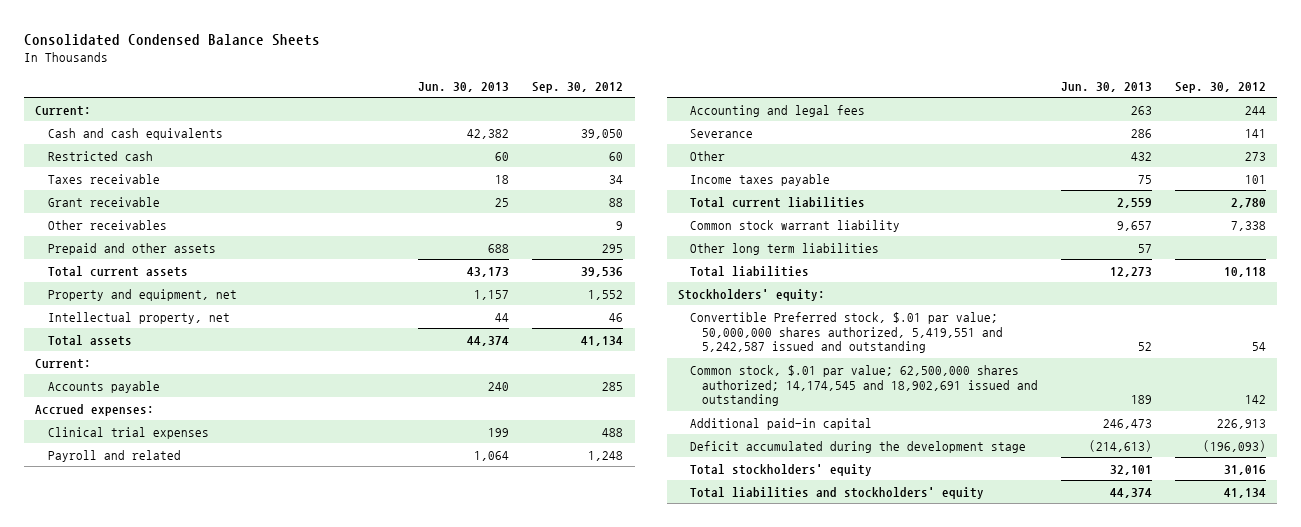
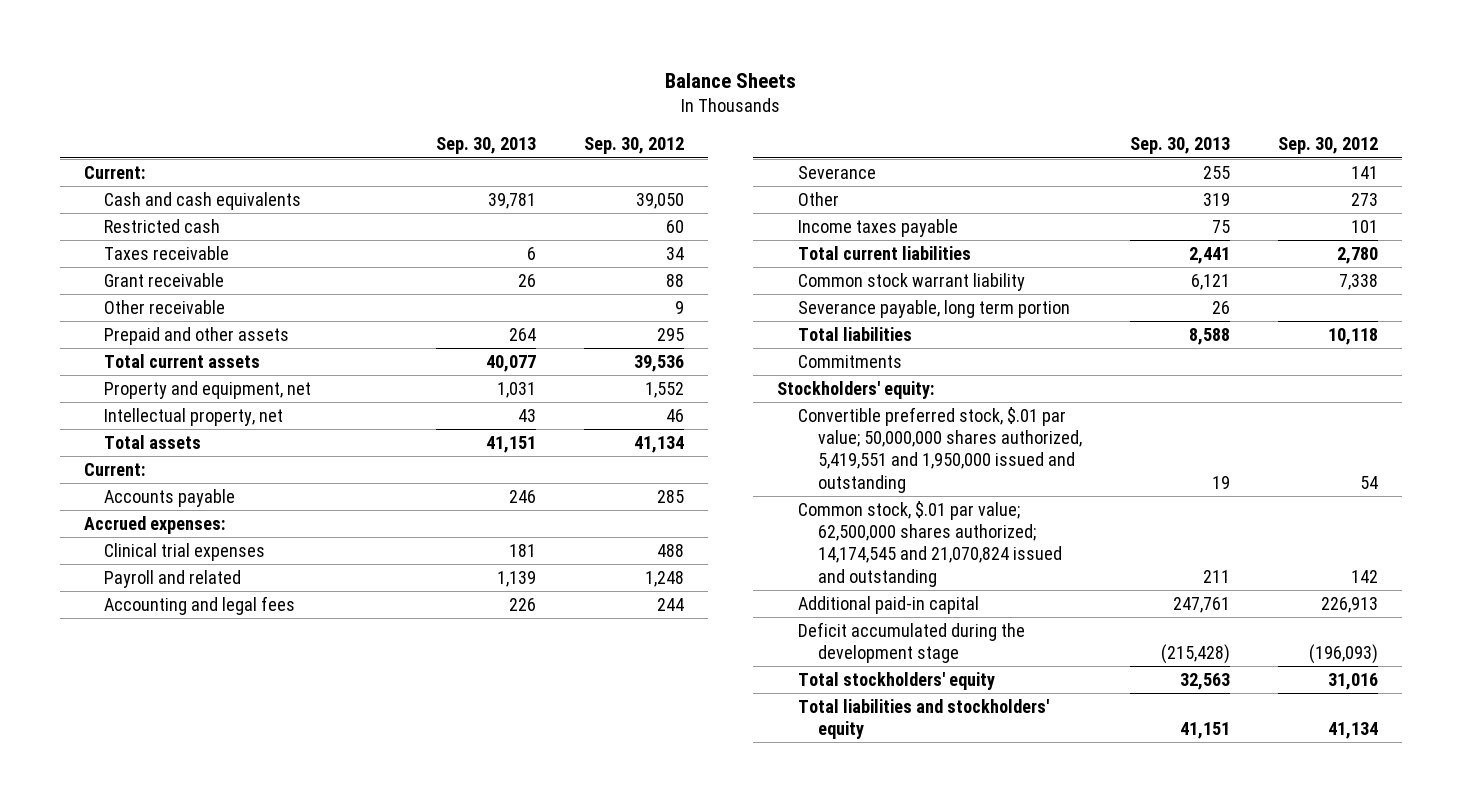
- Consolidated Condensed Balance Sheets
+ Balance Sheets
- | Jun. 30, 2013 | Sep. 30, 2012
+ | Sep. 30, 2013 | Sep. 30, 2012
- Other receivables | | 9
+ Other receivable | | 9
- Other long term liabilities | 57 |
+ Severance payable, long term portion | 26 |
+ Commitments
- Convertible Preferred stock, $.01 par value; 50,000,000 shares authorized, 5,419,551 and 5,242,587 issued and outstanding | 52 | 54
- Common stock, $.01 par value; 62,500,000 shares authorized; 14,174,545 and 18,902,691 issued and outstanding | 189 | 142
+ Convertible preferred stock, $.01 par value; 50,000,000 shares authorized, 5,419,551 and 1,950,000 issued and outstanding | 19 | 54
+ Common stock, $.01 par value; 62,500,000 shares authorized; 14,174,545 and 21,070,824 issued and outstanding | 211 | 142

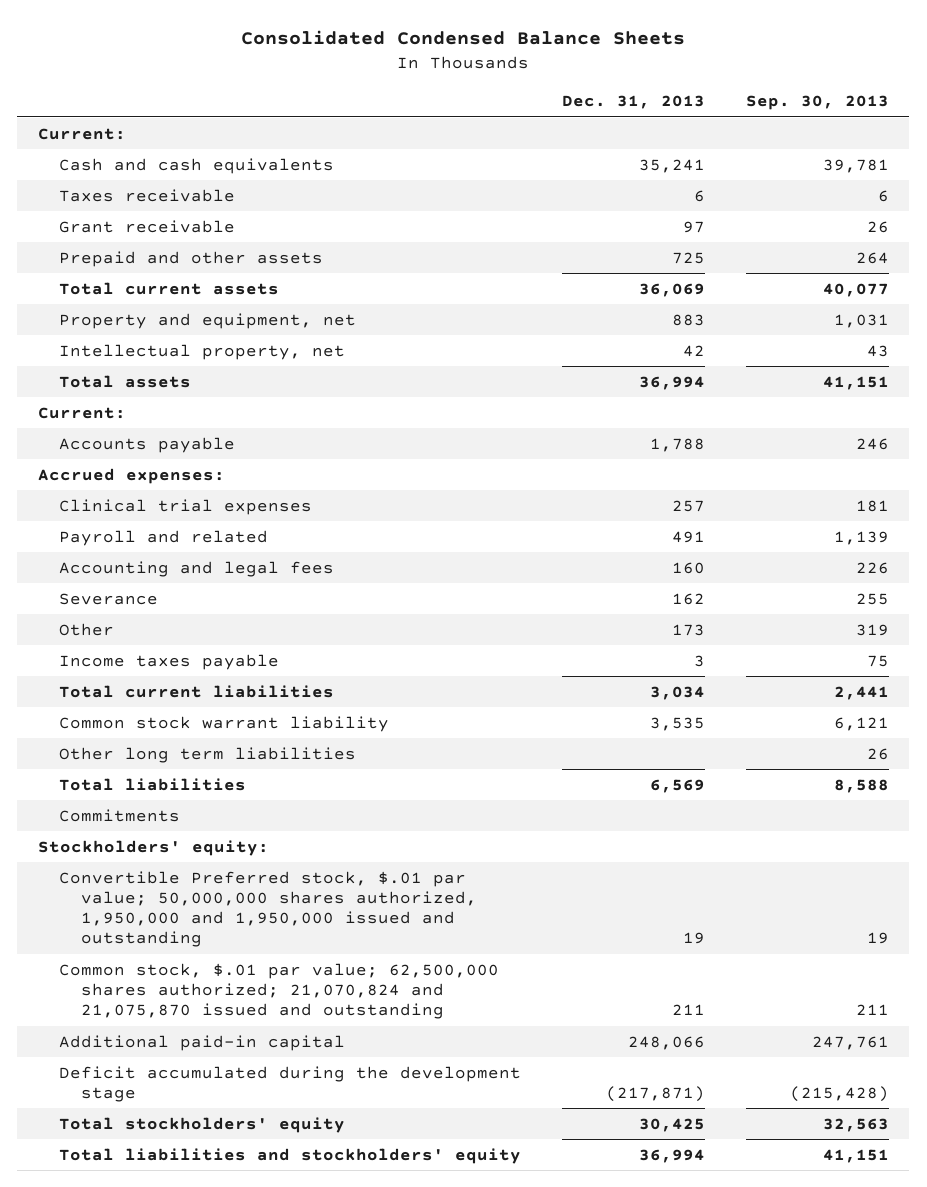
- Balance Sheets
+ Consolidated Condensed Balance Sheets
- | Sep. 30, 2013 | Sep. 30, 2012
+ | Dec. 31, 2013 | Sep. 30, 2013
- Restricted cash | | 60
- Other receivable | | 9
- Severance payable, long term portion | 26 |
+ Other long term liabilities | | 26
- Convertible preferred stock, $.01 par value; 50,000,000 shares authorized, 5,419,551 and 1,950,000 issued and outstanding | 19 | 54
- Common stock, $.01 par value; 62,500,000 shares authorized; 14,174,545 and 21,070,824 issued and outstanding | 211 | 142
+ Convertible Preferred stock, $.01 par value; 50,000,000 shares authorized, 1,950,000 and 1,950,000 issued and outstanding | 19 | 19
+ Common stock, $.01 par value; 62,500,000 shares authorized; 21,070,824 and 21,075,870 issued and outstanding | 211 | 211

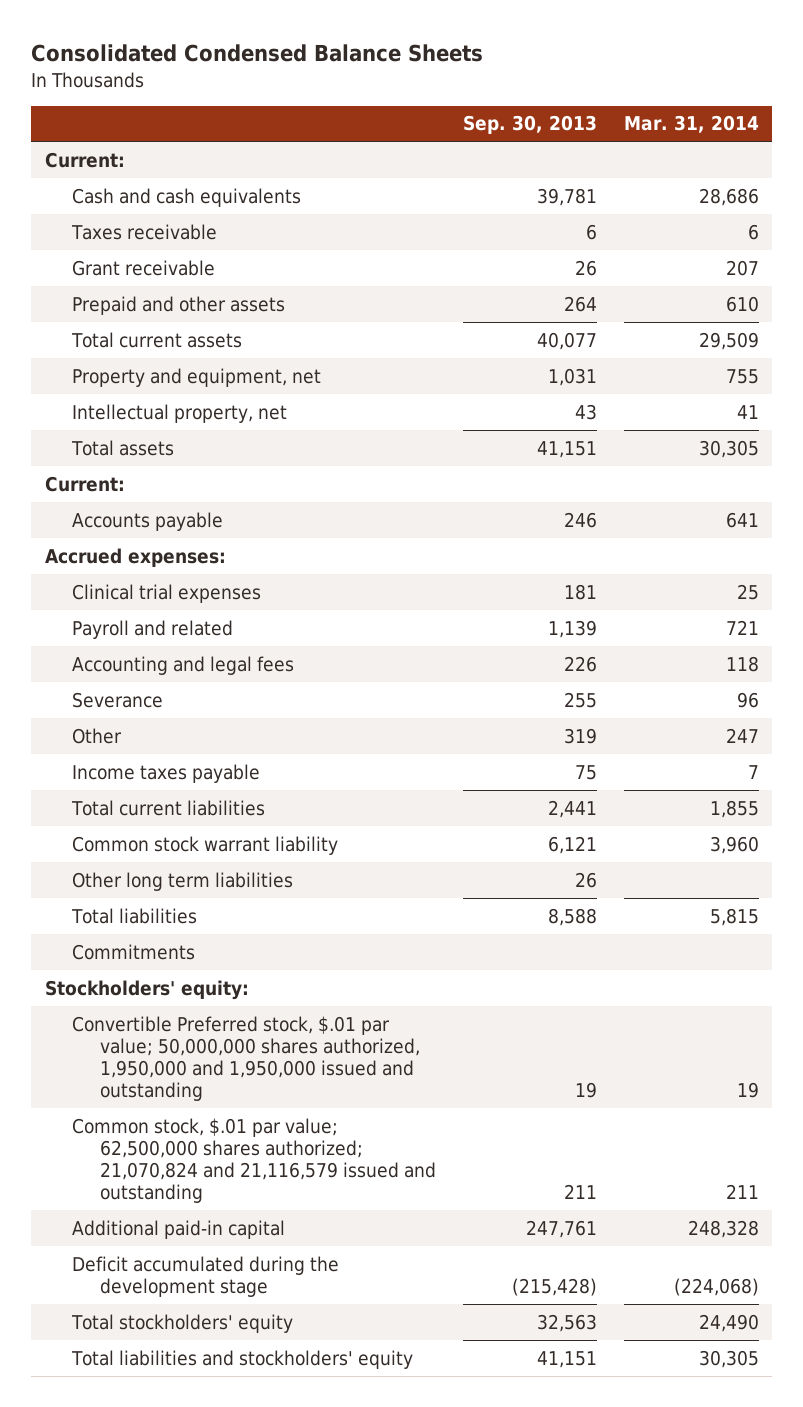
- | Dec. 31, 2013 | Sep. 30, 2013
+ | Sep. 30, 2013 | Mar. 31, 2014
- Common stock, $.01 par value; 62,500,000 shares authorized; 21,070,824 and 21,075,870 issued and outstanding | 211 | 211
+ Common stock, $.01 par value; 62,500,000 shares authorized; 21,070,824 and 21,116,579 issued and outstanding | 211 | 211

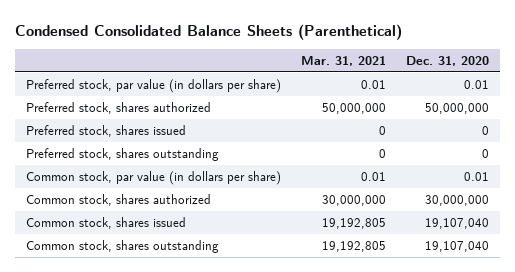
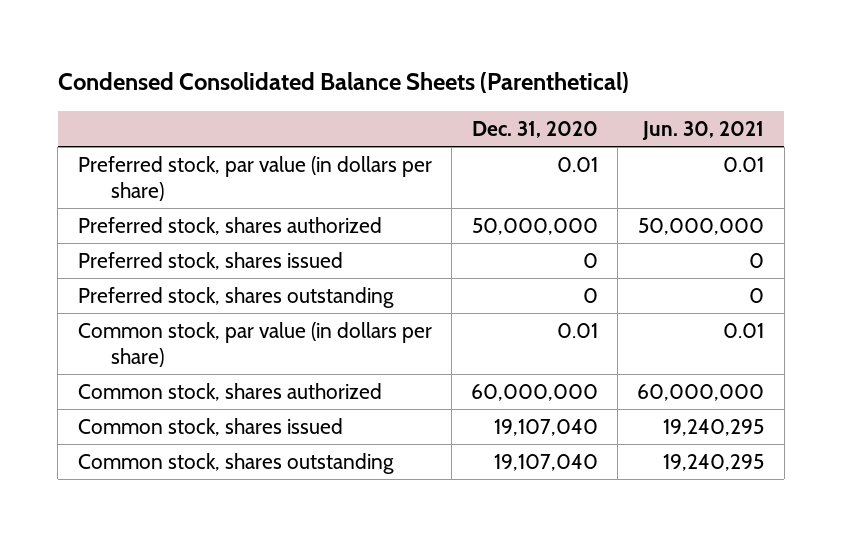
- | Mar. 31, 2021 | Dec. 31, 2020
+ | Dec. 31, 2020 | Jun. 30, 2021
- Common stock, shares authorized | 30,000,000 | 30,000,000
+ Common stock, shares authorized | 60,000,000 | 60,000,000

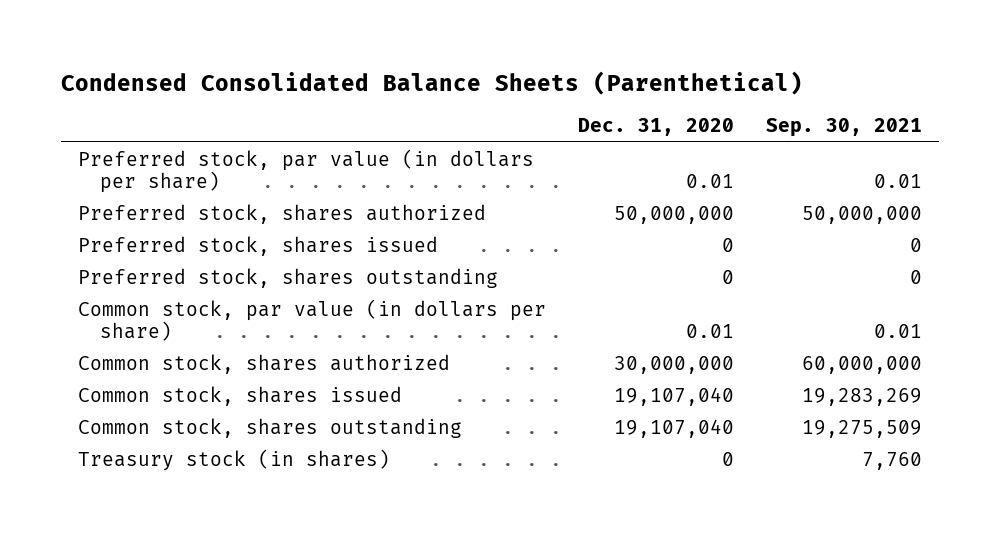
- | Dec. 31, 2020 | Jun. 30, 2021
+ | Dec. 31, 2020 | Sep. 30, 2021
- Common stock, shares authorized | 60,000,000 | 60,000,000
+ Common stock, shares authorized | 30,000,000 | 60,000,000
+ Treasury stock (in shares) | 0 | 7,760

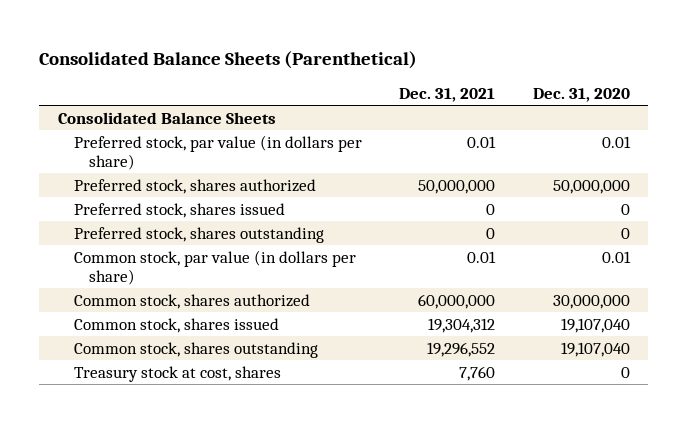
- Condensed Consolidated Balance Sheets (Parenthetical)
+ Consolidated Balance Sheets (Parenthetical)
- | Dec. 31, 2020 | Sep. 30, 2021
+ | Dec. 31, 2021 | Dec. 31, 2020
+ Consolidated Balance Sheets
- Treasury stock (in shares) | 0 | 7,760
+ Treasury stock at cost, shares | 7,760 | 0

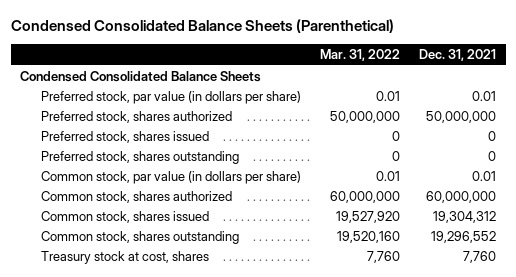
- Consolidated Balance Sheets (Parenthetical)
+ Condensed Consolidated Balance Sheets (Parenthetical)
- | Dec. 31, 2021 | Dec. 31, 2020
+ | Mar. 31, 2022 | Dec. 31, 2021
- Consolidated Balance Sheets
+ Condensed Consolidated Balance Sheets

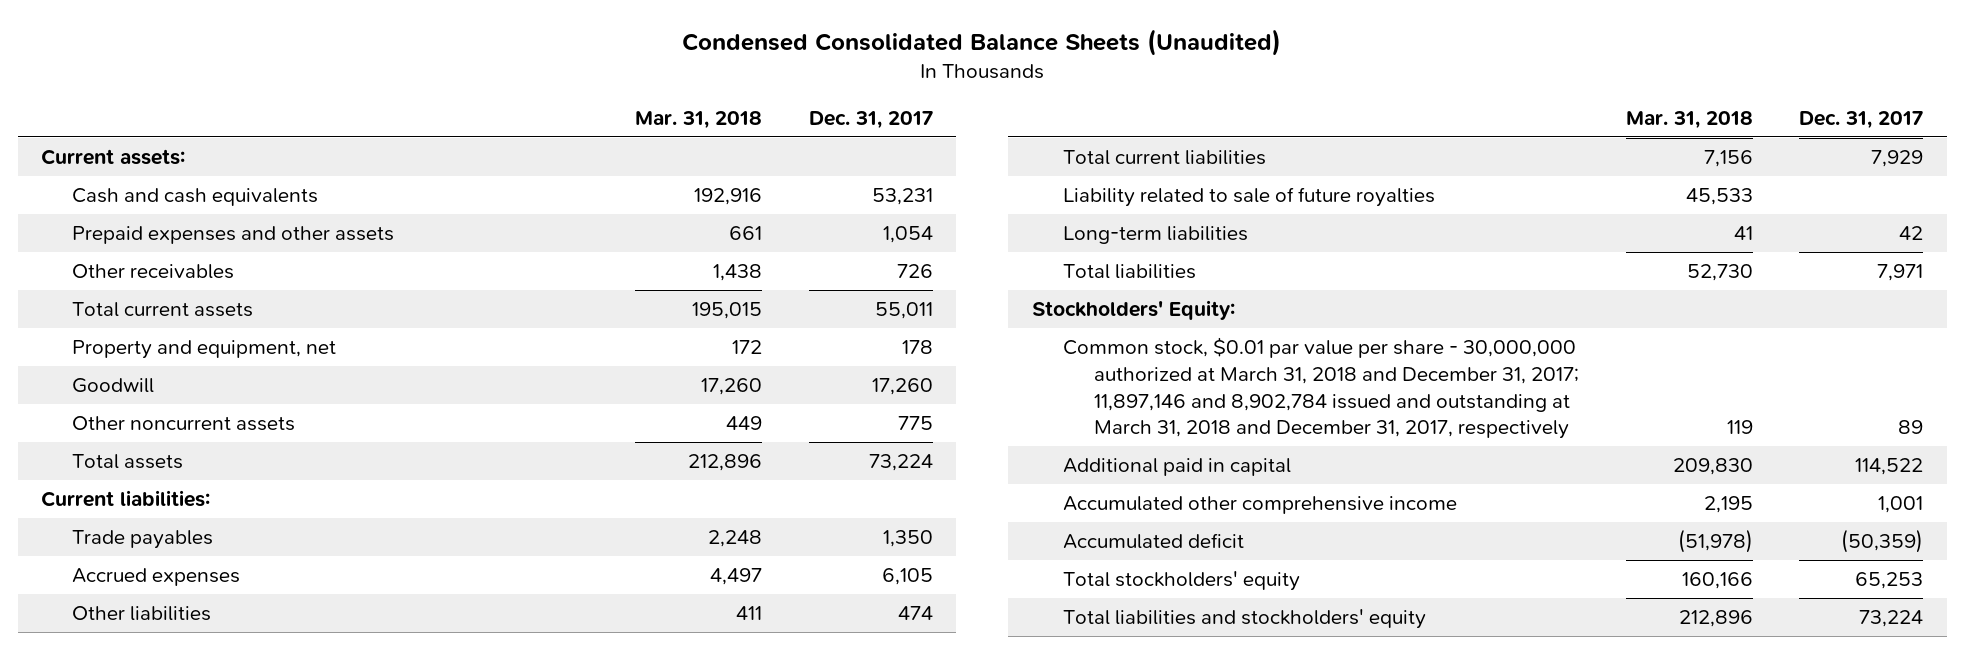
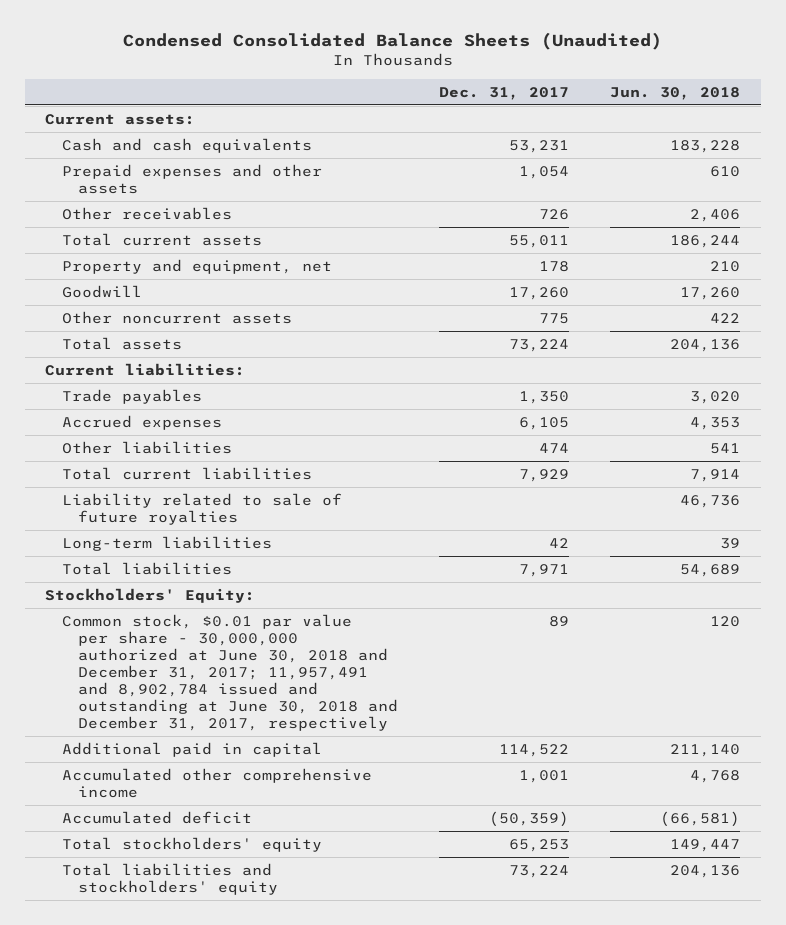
- | Mar. 31, 2018 | Dec. 31, 2017
+ | Dec. 31, 2017 | Jun. 30, 2018
- Common stock, $0.01 par value per share - 30,000,000 authorized at March 31, 2018 and December 31, 2017; 11,897,146 and 8,902,784 issued and outstanding at March 31, 2018 and December 31, 2017, respectively | 119 | 89
+ Common stock, $0.01 par value per share - 30,000,000 authorized at June 30, 2018 and December 31, 2017; 11,957,491 and 8,902,784 issued and outstanding at June 30, 2018 and December 31, 2017, respectively | 89 | 120

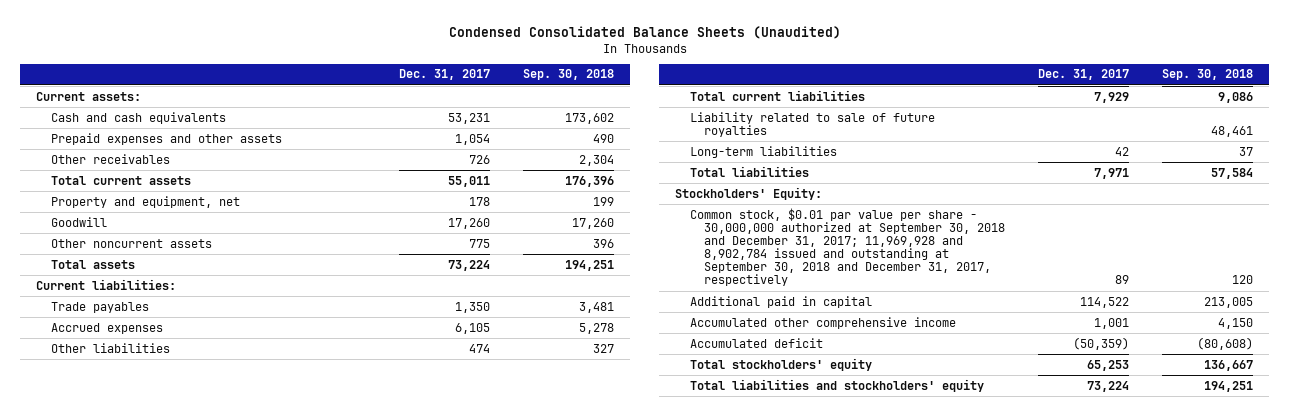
- | Dec. 31, 2017 | Jun. 30, 2018
+ | Dec. 31, 2017 | Sep. 30, 2018
- Common stock, $0.01 par value per share - 30,000,000 authorized at June 30, 2018 and December 31, 2017; 11,957,491 and 8,902,784 issued and outstanding at June 30, 2018 and December 31, 2017, respectively | 89 | 120
+ Common stock, $0.01 par value per share - 30,000,000 authorized at September 30, 2018 and December 31, 2017; 11,969,928 and 8,902,784 issued and outstanding at September 30, 2018 and December 31, 2017, respectively | 89 | 120

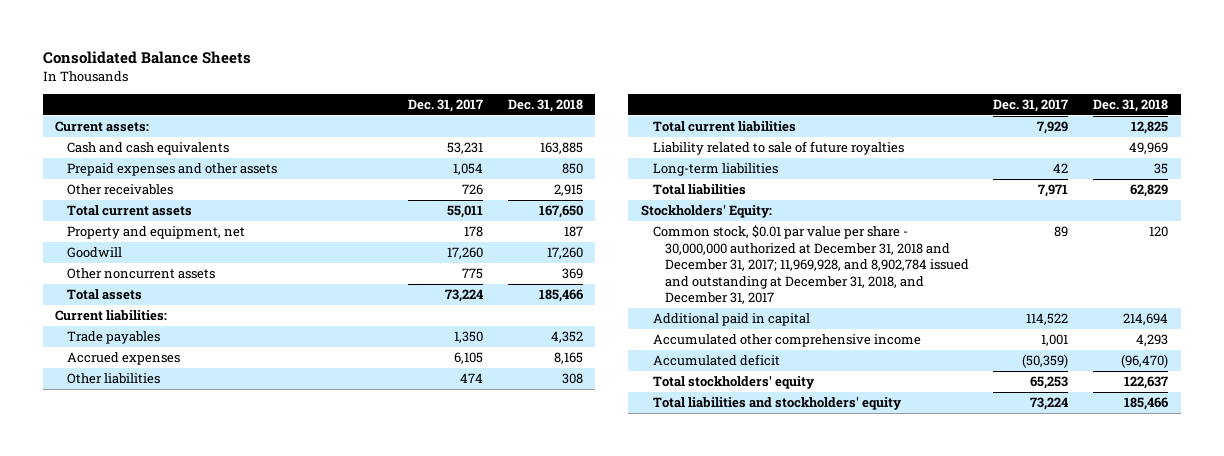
- Condensed Consolidated Balance Sheets (Unaudited)
+ Consolidated Balance Sheets
- | Dec. 31, 2017 | Sep. 30, 2018
+ | Dec. 31, 2017 | Dec. 31, 2018
- Common stock, $0.01 par value per share - 30,000,000 authorized at September 30, 2018 and December 31, 2017; 11,969,928 and 8,902,784 issued and outstanding at September 30, 2018 and December 31, 2017, respectively | 89 | 120
+ Common stock, $0.01 par value per share - 30,000,000 authorized at December 31, 2018 and December 31, 2017; 11,969,928, and 8,902,784 issued and outstanding at December 31, 2018, and December 31, 2017 | 89 | 120

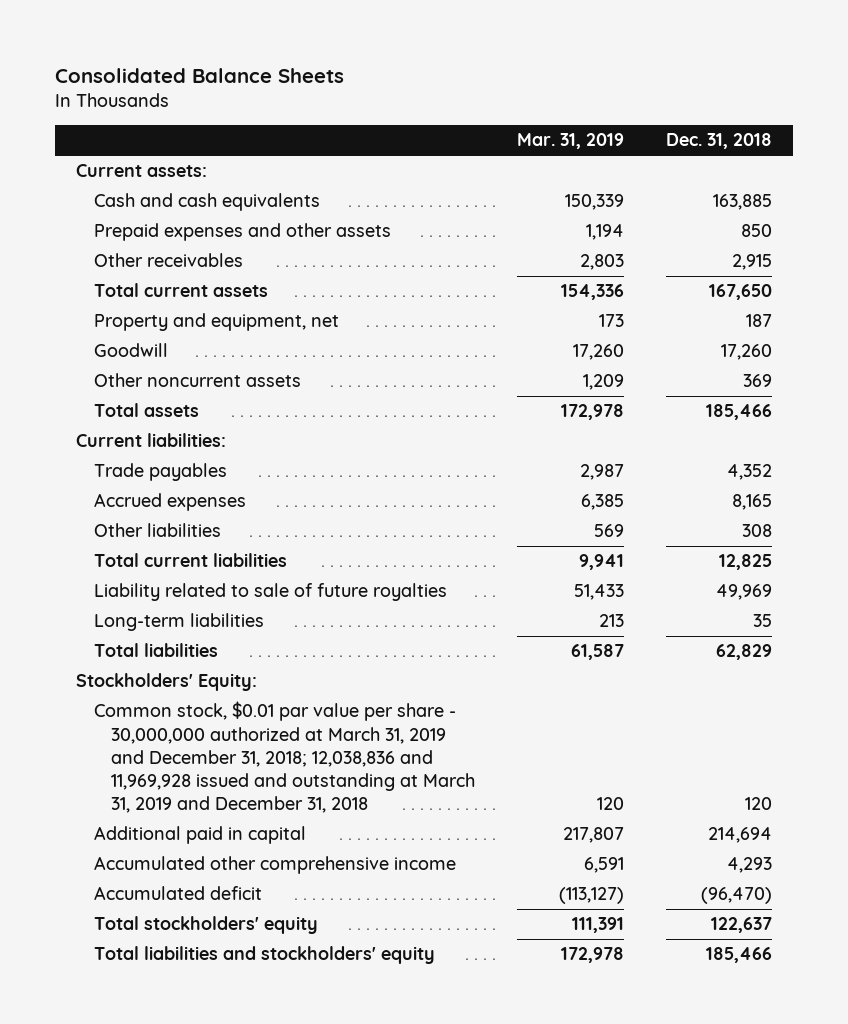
- | Dec. 31, 2017 | Dec. 31, 2018
+ | Mar. 31, 2019 | Dec. 31, 2018
- Common stock, $0.01 par value per share - 30,000,000 authorized at December 31, 2018 and December 31, 2017; 11,969,928, and 8,902,784 issued and outstanding at December 31, 2018, and December 31, 2017 | 89 | 120
+ Common stock, $0.01 par value per share - 30,000,000 authorized at March 31, 2019 and December 31, 2018; 12,038,836 and 11,969,928 issued and outstanding at March 31, 2019 and December 31, 2018 | 120 | 120

